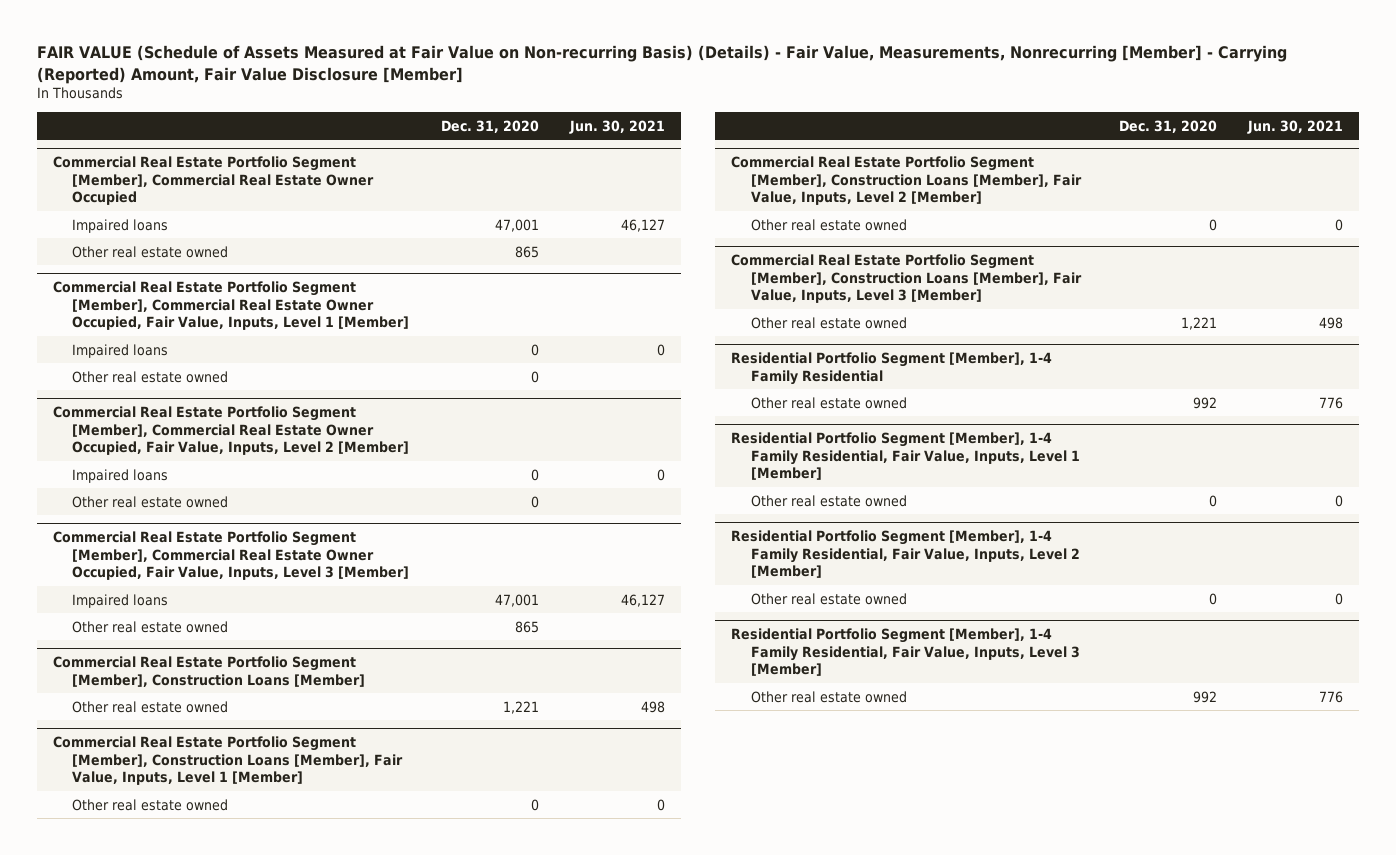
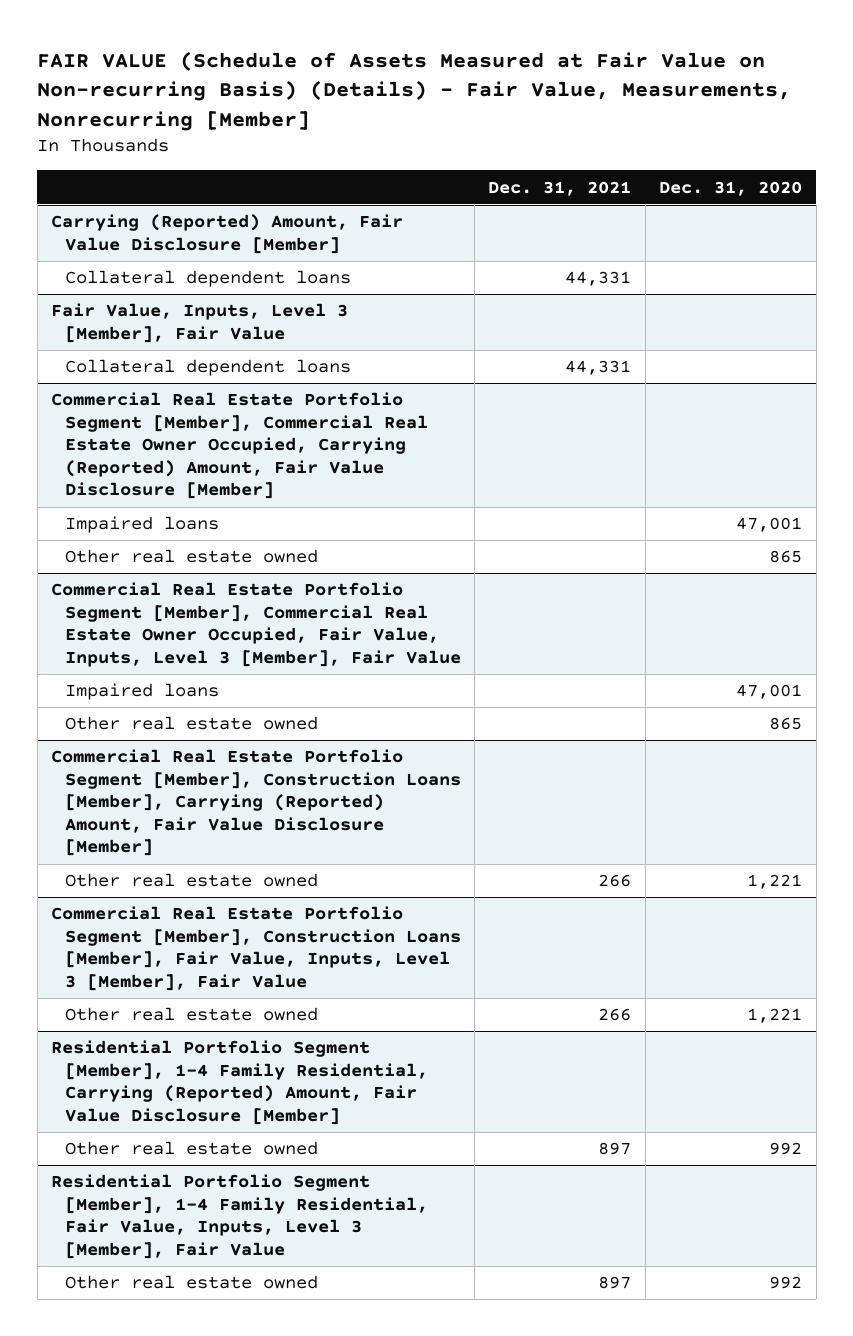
- FAIR VALUE (Schedule of Assets Measured at Fair Value on Non-recurring Basis) (Details) - Fair Value, Measurements, Nonrecurring [Member] - Carrying (Reported) Amount, Fair Value Disclosure [Member]
+ FAIR VALUE (Schedule of Assets Measured at Fair Value on Non-recurring Basis) (Details) - Fair Value, Measurements, Nonrecurring [Member]
- | Dec. 31, 2020 | Jun. 30, 2021
+ | Dec. 31, 2021 | Dec. 31, 2020
- Commercial Real Estate Portfolio Segment [Member], Commercial Real Estate Owner Occupied
+ Carrying (Reported) Amount, Fair Value Disclosure [Member]
+ Collateral dependent loans | 44,331 |
+ Fair Value, Inputs, Level 3 [Member], Fair Value
+ Collateral dependent loans | 44,331 |
+ Commercial Real Estate Portfolio Segment [Member], Commercial Real Estate Owner Occupied, Carrying (Reported) Amount, Fair Value Disclosure [Member]
- Commercial Real Estate Portfolio Segment [Member], Commercial Real Estate Owner Occupied, Fair Value, Inputs, Level 1 [Member]
- Impaired loans | 0 | 0
- Other real estate owned | 0 |
- Commercial Real Estate Portfolio Segment [Member], Commercial Real Estate Owner Occupied, Fair Value, Inputs, Level 2 [Member]
- Impaired loans | 0 | 0
- Other real estate owned | 0 |
- Commercial Real Estate Portfolio Segment [Member], Commercial Real Estate Owner Occupied, Fair Value, Inputs, Level 3 [Member]
+ Commercial Real Estate Portfolio Segment [Member], Commercial Real Estate Owner Occupied, Fair Value, Inputs, Level 3 [Member], Fair Value
- Commercial Real Estate Portfolio Segment [Member], Construction Loans [Member]
+ Commercial Real Estate Portfolio Segment [Member], Construction Loans [Member], Carrying (Reported) Amount, Fair Value Disclosure [Member]
- Commercial Real Estate Portfolio Segment [Member], Construction Loans [Member], Fair Value, Inputs, Level 1 [Member]
- Other real estate owned | 0 | 0
- Commercial Real Estate Portfolio Segment [Member], Construction Loans [Member], Fair Value, Inputs, Level 2 [Member]
- Other real estate owned | 0 | 0
- Commercial Real Estate Portfolio Segment [Member], Construction Loans [Member], Fair Value, Inputs, Level 3 [Member]
+ Commercial Real Estate Portfolio Segment [Member], Construction Loans [Member], Fair Value, Inputs, Level 3 [Member], Fair Value
- Residential Portfolio Segment [Member], 1-4 Family Residential
+ Residential Portfolio Segment [Member], 1-4 Family Residential, Carrying (Reported) Amount, Fair Value Disclosure [Member]
- Residential Portfolio Segment [Member], 1-4 Family Residential, Fair Value, Inputs, Level 1 [Member]
- Other real estate owned | 0 | 0
- Residential Portfolio Segment [Member], 1-4 Family Residential, Fair Value, Inputs, Level 2 [Member]
- Other real estate owned | 0 | 0
- Residential Portfolio Segment [Member], 1-4 Family Residential, Fair Value, Inputs, Level 3 [Member]
+ Residential Portfolio Segment [Member], 1-4 Family Residential, Fair Value, Inputs, Level 3 [Member], Fair Value

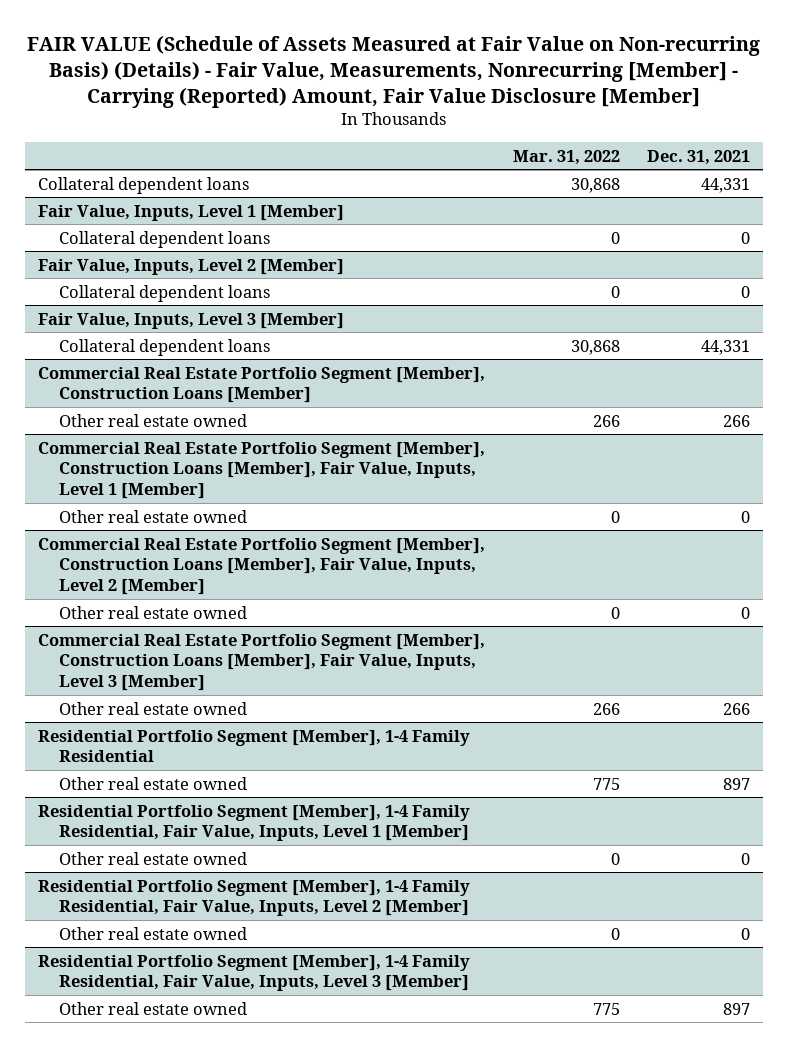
- FAIR VALUE (Schedule of Assets Measured at Fair Value on Non-recurring Basis) (Details) - Fair Value, Measurements, Nonrecurring [Member]
+ FAIR VALUE (Schedule of Assets Measured at Fair Value on Non-recurring Basis) (Details) - Fair Value, Measurements, Nonrecurring [Member] - Carrying (Reported) Amount, Fair Value Disclosure [Member]
- | Dec. 31, 2021 | Dec. 31, 2020
+ | Mar. 31, 2022 | Dec. 31, 2021
- Carrying (Reported) Amount, Fair Value Disclosure [Member]
- Fair Value, Inputs, Level 3 [Member], Fair Value
+ Fair Value, Inputs, Level 1 [Member]
+ Collateral dependent loans | 0 | 0
+ Fair Value, Inputs, Level 2 [Member]
+ Collateral dependent loans | 0 | 0
+ Fair Value, Inputs, Level 3 [Member]
- Commercial Real Estate Portfolio Segment [Member], Commercial Real Estate Owner Occupied, Carrying (Reported) Amount, Fair Value Disclosure [Member]
- Impaired loans | | 47,001
- Other real estate owned | | 865
- Commercial Real Estate Portfolio Segment [Member], Commercial Real Estate Owner Occupied, Fair Value, Inputs, Level 3 [Member], Fair Value
- Impaired loans | | 47,001
- Other real estate owned | | 865
- Commercial Real Estate Portfolio Segment [Member], Construction Loans [Member], Carrying (Reported) Amount, Fair Value Disclosure [Member]
+ Commercial Real Estate Portfolio Segment [Member], Construction Loans [Member]
- Commercial Real Estate Portfolio Segment [Member], Construction Loans [Member], Fair Value, Inputs, Level 3 [Member], Fair Value
+ Commercial Real Estate Portfolio Segment [Member], Construction Loans [Member], Fair Value, Inputs, Level 1 [Member]
+ Other real estate owned | 0 | 0
+ Commercial Real Estate Portfolio Segment [Member], Construction Loans [Member], Fair Value, Inputs, Level 2 [Member]
+ Other real estate owned | 0 | 0
+ Commercial Real Estate Portfolio Segment [Member], Construction Loans [Member], Fair Value, Inputs, Level 3 [Member]
- Residential Portfolio Segment [Member], 1-4 Family Residential, Carrying (Reported) Amount, Fair Value Disclosure [Member]
+ Residential Portfolio Segment [Member], 1-4 Family Residential
- Residential Portfolio Segment [Member], 1-4 Family Residential, Fair Value, Inputs, Level 3 [Member], Fair Value
+ Residential Portfolio Segment [Member], 1-4 Family Residential, Fair Value, Inputs, Level 1 [Member]
+ Other real estate owned | 0 | 0
+ Residential Portfolio Segment [Member], 1-4 Family Residential, Fair Value, Inputs, Level 2 [Member]
+ Other real estate owned | 0 | 0
+ Residential Portfolio Segment [Member], 1-4 Family Residential, Fair Value, Inputs, Level 3 [Member]

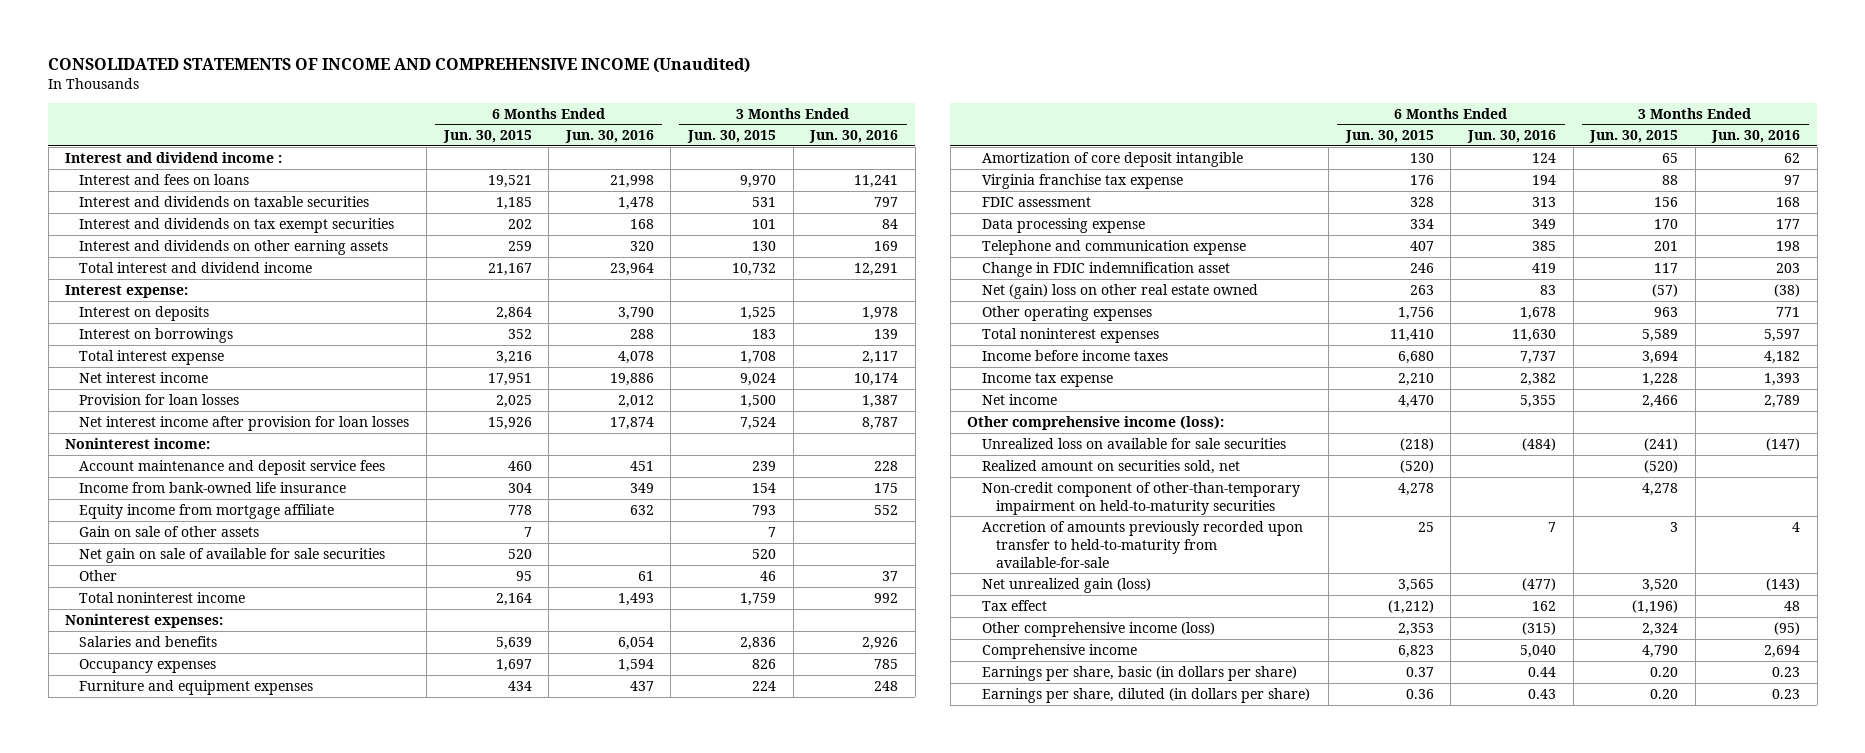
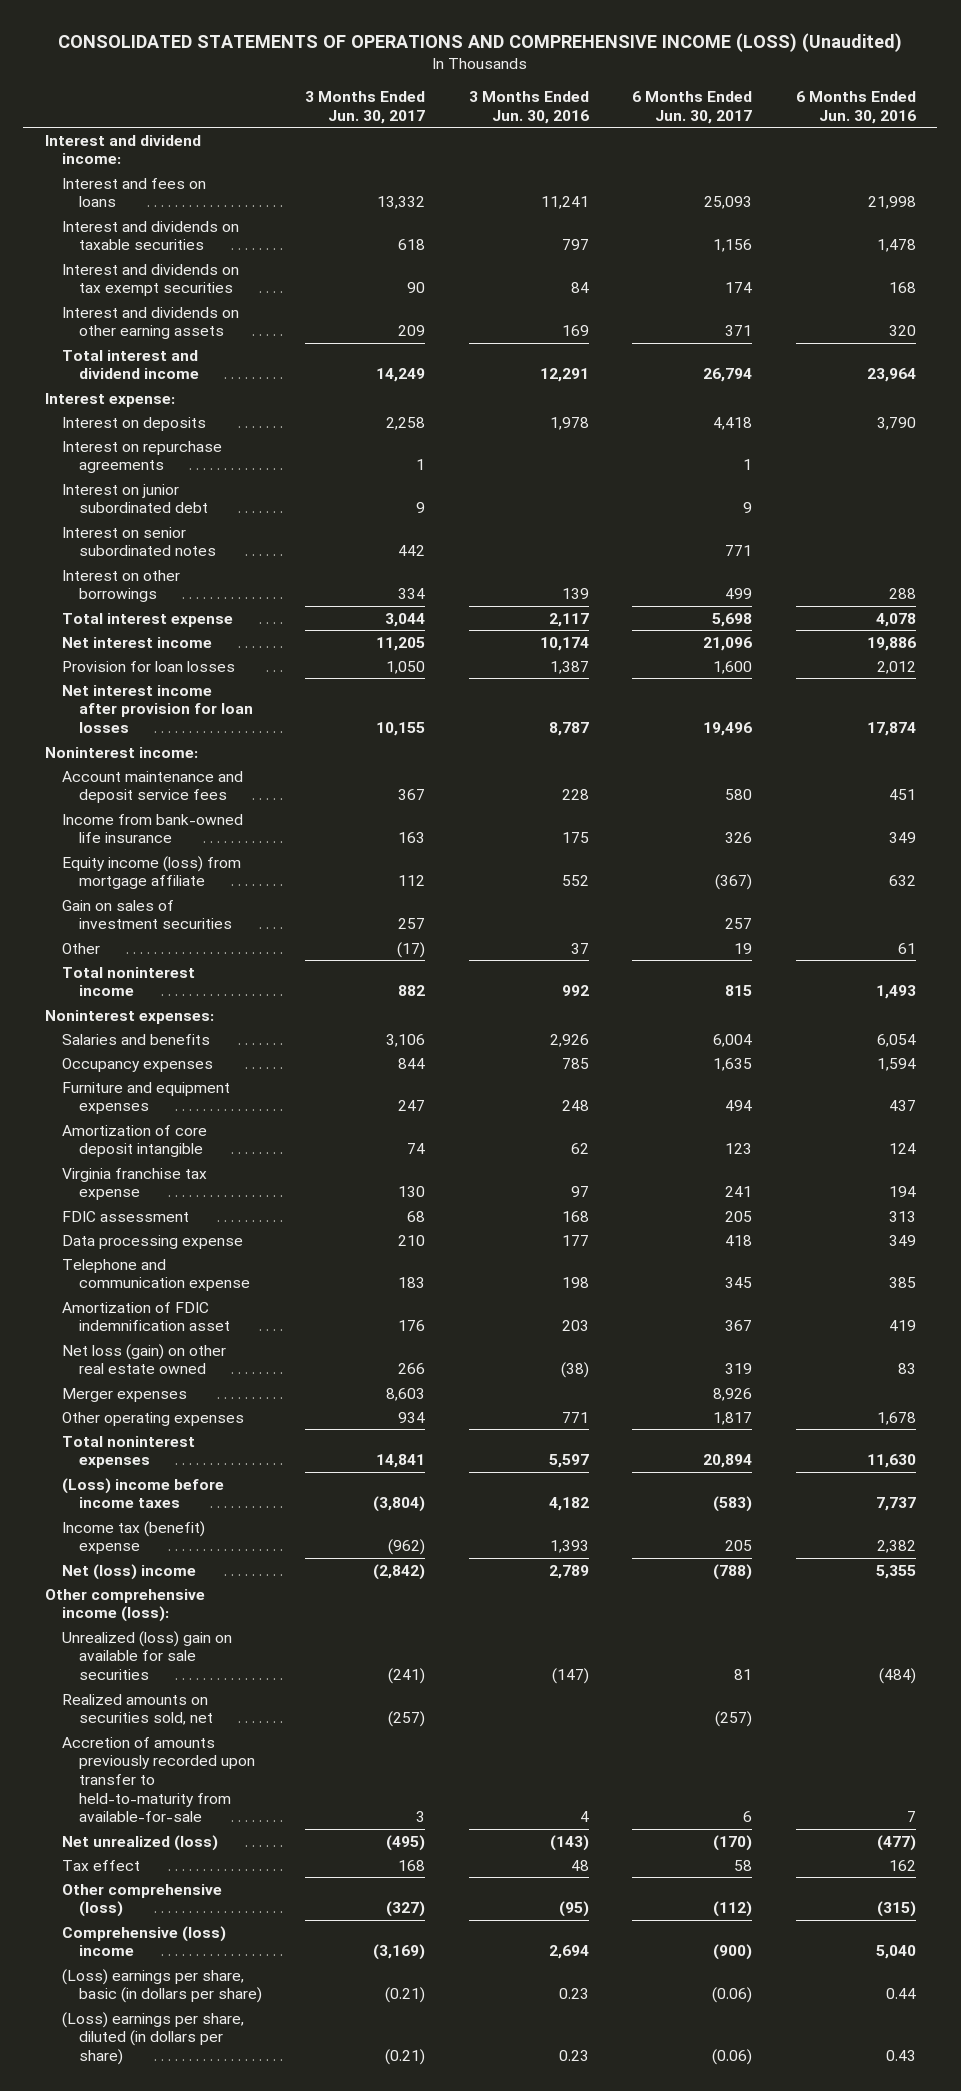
- CONSOLIDATED STATEMENTS OF INCOME AND COMPREHENSIVE INCOME (Unaudited)
+ CONSOLIDATED STATEMENTS OF OPERATIONS AND COMPREHENSIVE INCOME (LOSS) (Unaudited)
- | 6 Months Ended Jun. 30, 2015 | 6 Months Ended Jun. 30, 2016 | 3 Months Ended Jun. 30, 2015 | 3 Months Ended Jun. 30, 2016
+ | 3 Months Ended Jun. 30, 2017 | 3 Months Ended Jun. 30, 2016 | 6 Months Ended Jun. 30, 2017 | 6 Months Ended Jun. 30, 2016
- Interest and dividend income :
+ Interest and dividend income:
- Interest on borrowings | 352 | 288 | 183 | 139
+ Interest on repurchase agreements | 1 | | 1 |
+ Interest on junior subordinated debt | 9 | | 9 |
+ Interest on senior subordinated notes | 442 | | 771 |
+ Interest on other borrowings | 334 | 139 | 499 | 288
- Equity income from mortgage affiliate | 778 | 632 | 793 | 552
- Gain on sale of other assets | 7 | | 7 |
- Net gain on sale of available for sale securities | 520 | | 520 |
+ Equity income (loss) from mortgage affiliate | 112 | 552 | (367) | 632
+ Gain on sales of investment securities | 257 | | 257 |
- Change in FDIC indemnification asset | 246 | 419 | 117 | 203
- Net (gain) loss on other real estate owned | 263 | 83 | (57) | (38)
+ Amortization of FDIC indemnification asset | 176 | 203 | 367 | 419
+ Net loss (gain) on other real estate owned | 266 | (38) | 319 | 83
+ Merger expenses | 8,603 | | 8,926 |
- Income before income taxes | 6,680 | 7,737 | 3,694 | 4,182
- Income tax expense | 2,210 | 2,382 | 1,228 | 1,393
- Net income | 4,470 | 5,355 | 2,466 | 2,789
+ (Loss) income before income taxes | (3,804) | 4,182 | (583) | 7,737
+ Income tax (benefit) expense | (962) | 1,393 | 205 | 2,382
+ Net (loss) income | (2,842) | 2,789 | (788) | 5,355
- Unrealized loss on available for sale securities | (218) | (484) | (241) | (147)
- Realized amount on securities sold, net | (520) | | (520) |
- Non-credit component of other-than-temporary impairment on held-to-maturity securities | 4,278 | | 4,278 |
+ Unrealized (loss) gain on available for sale securities | (241) | (147) | 81 | (484)
+ Realized amounts on securities sold, net | (257) | | (257) |
- Net unrealized gain (loss) | 3,565 | (477) | 3,520 | (143)
+ Net unrealized (loss) | (495) | (143) | (170) | (477)
- Other comprehensive income (loss) | 2,353 | (315) | 2,324 | (95)
- Comprehensive income | 6,823 | 5,040 | 4,790 | 2,694
- Earnings per share, basic (in dollars per share) | 0.37 | 0.44 | 0.20 | 0.23
- Earnings per share, diluted (in dollars per share) | 0.36 | 0.43 | 0.20 | 0.23
+ Other comprehensive (loss) | (327) | (95) | (112) | (315)
+ Comprehensive (loss) income | (3,169) | 2,694 | (900) | 5,040
+ (Loss) earnings per share, basic (in dollars per share) | (0.21) | 0.23 | (0.06) | 0.44
+ (Loss) earnings per share, diluted (in dollars per share) | (0.21) | 0.23 | (0.06) | 0.43

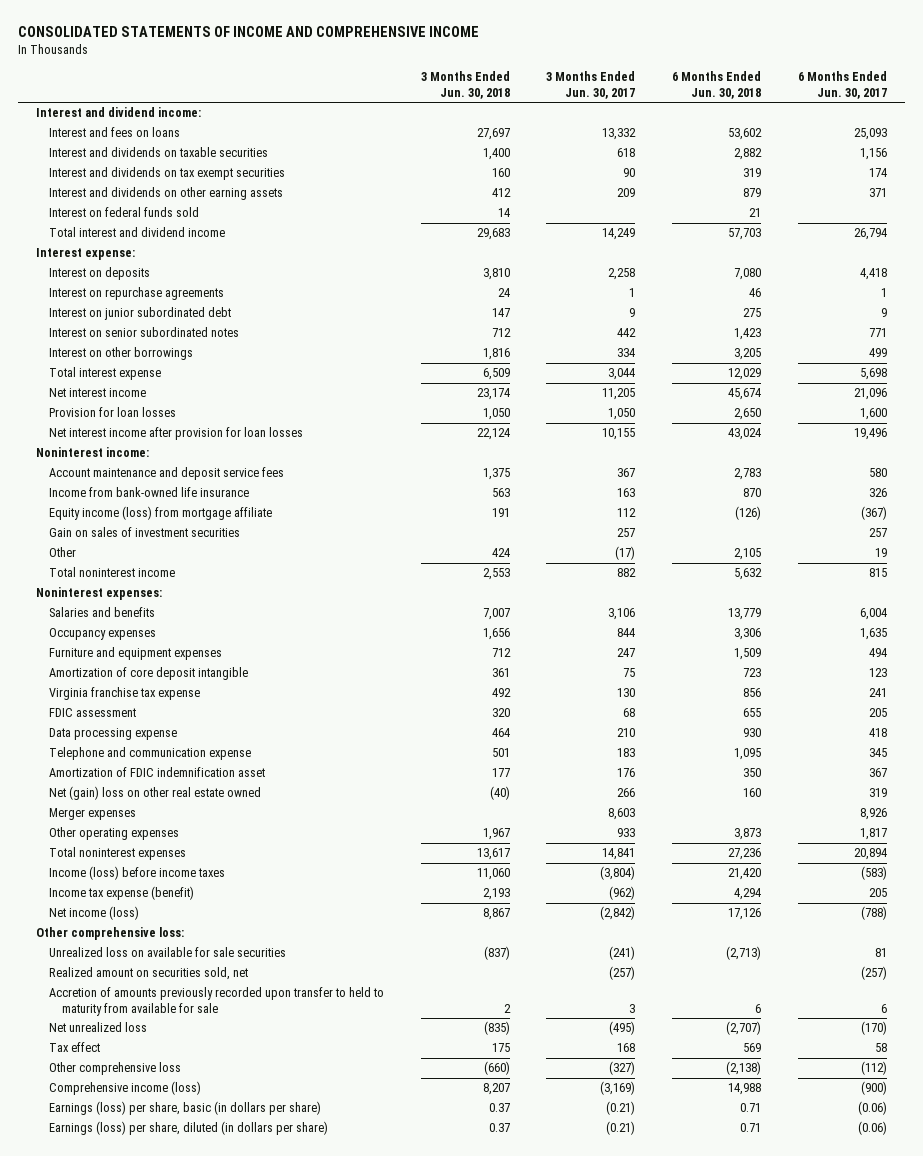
- CONSOLIDATED STATEMENTS OF OPERATIONS AND COMPREHENSIVE INCOME (LOSS) (Unaudited)
+ CONSOLIDATED STATEMENTS OF INCOME AND COMPREHENSIVE INCOME
- | 3 Months Ended Jun. 30, 2017 | 3 Months Ended Jun. 30, 2016 | 6 Months Ended Jun. 30, 2017 | 6 Months Ended Jun. 30, 2016
+ | 3 Months Ended Jun. 30, 2018 | 3 Months Ended Jun. 30, 2017 | 6 Months Ended Jun. 30, 2018 | 6 Months Ended Jun. 30, 2017
+ Interest on federal funds sold | 14 | | 21 |
- Amortization of core deposit intangible | 74 | 62 | 123 | 124
+ Amortization of core deposit intangible | 361 | 75 | 723 | 123
- Net loss (gain) on other real estate owned | 266 | (38) | 319 | 83
+ Net (gain) loss on other real estate owned | (40) | 266 | 160 | 319
- Other operating expenses | 934 | 771 | 1,817 | 1,678
+ Other operating expenses | 1,967 | 933 | 3,873 | 1,817
- (Loss) income before income taxes | (3,804) | 4,182 | (583) | 7,737
- Income tax (benefit) expense | (962) | 1,393 | 205 | 2,382
- Net (loss) income | (2,842) | 2,789 | (788) | 5,355
- Other comprehensive income (loss):
- Unrealized (loss) gain on available for sale securities | (241) | (147) | 81 | (484)
- Realized amounts on securities sold, net | (257) | | (257) |
- Accretion of amounts previously recorded upon transfer to held-to-maturity from available-for-sale | 3 | 4 | 6 | 7
- Net unrealized (loss) | (495) | (143) | (170) | (477)
+ Income (loss) before income taxes | 11,060 | (3,804) | 21,420 | (583)
+ Income tax expense (benefit) | 2,193 | (962) | 4,294 | 205
+ Net income (loss) | 8,867 | (2,842) | 17,126 | (788)
+ Other comprehensive loss:
+ Unrealized loss on available for sale securities | (837) | (241) | (2,713) | 81
+ Realized amount on securities sold, net | | (257) | | (257)
+ Accretion of amounts previously recorded upon transfer to held to maturity from available for sale | 2 | 3 | 6 | 6
+ Net unrealized loss | (835) | (495) | (2,707) | (170)
- Other comprehensive (loss) | (327) | (95) | (112) | (315)
- Comprehensive (loss) income | (3,169) | 2,694 | (900) | 5,040
- (Loss) earnings per share, basic (in dollars per share) | (0.21) | 0.23 | (0.06) | 0.44
- (Loss) earnings per share, diluted (in dollars per share) | (0.21) | 0.23 | (0.06) | 0.43
+ Other comprehensive loss | (660) | (327) | (2,138) | (112)
+ Comprehensive income (loss) | 8,207 | (3,169) | 14,988 | (900)
+ Earnings (loss) per share, basic (in dollars per share) | 0.37 | (0.21) | 0.71 | (0.06)
+ Earnings (loss) per share, diluted (in dollars per share) | 0.37 | (0.21) | 0.71 | (0.06)

